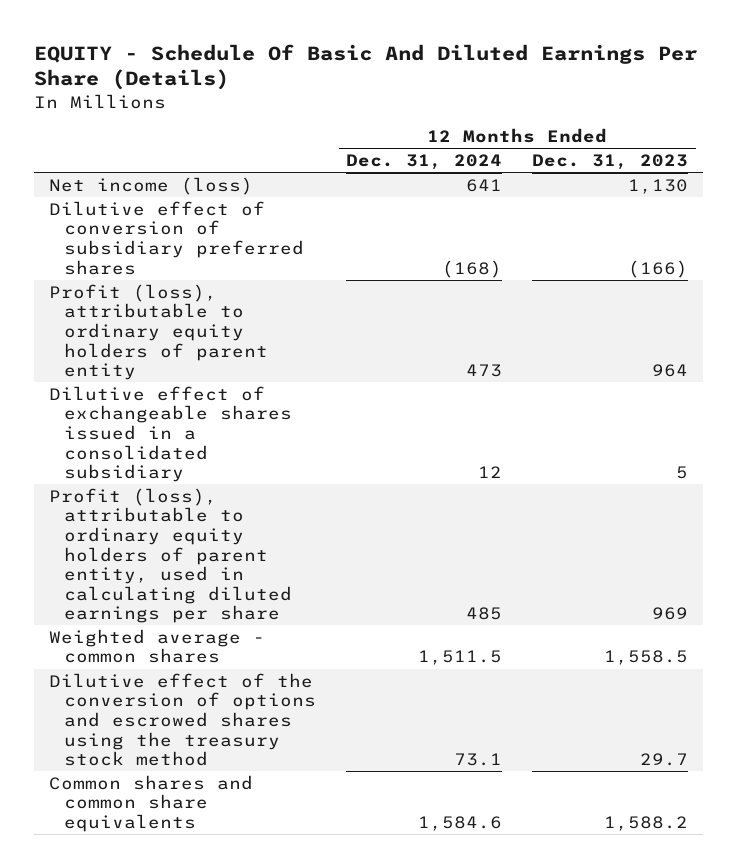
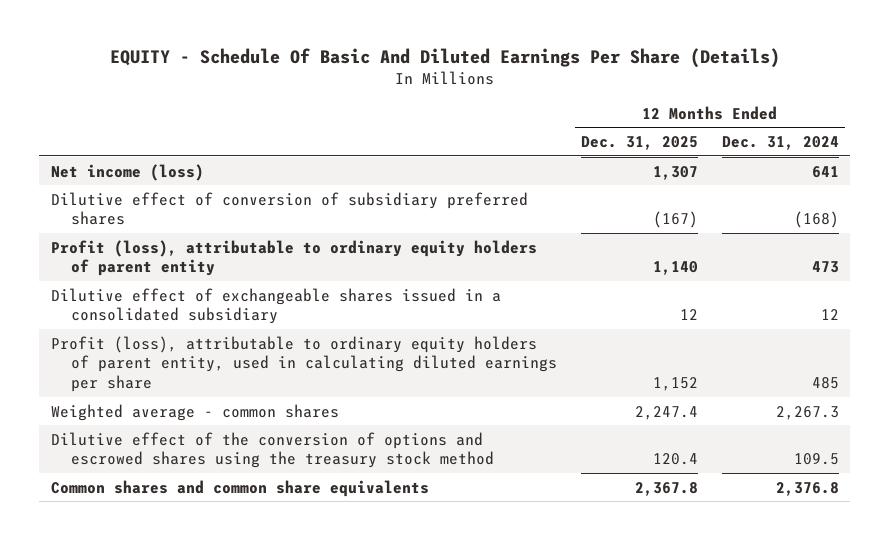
- | 12 Months Ended Dec. 31, 2024 | 12 Months Ended Dec. 31, 2023
+ | 12 Months Ended Dec. 31, 2025 | 12 Months Ended Dec. 31, 2024
- Weighted average - common shares | 1,511.5 | 1,558.5
- Dilutive effect of the conversion of options and escrowed shares using the treasury stock method | 73.1 | 29.7
- Common shares and common share equivalents | 1,584.6 | 1,588.2
+ Weighted average - common shares | 2,247.4 | 2,267.3
+ Dilutive effect of the conversion of options and escrowed shares using the treasury stock method | 120.4 | 109.5
+ Common shares and common share equivalents | 2,367.8 | 2,376.8

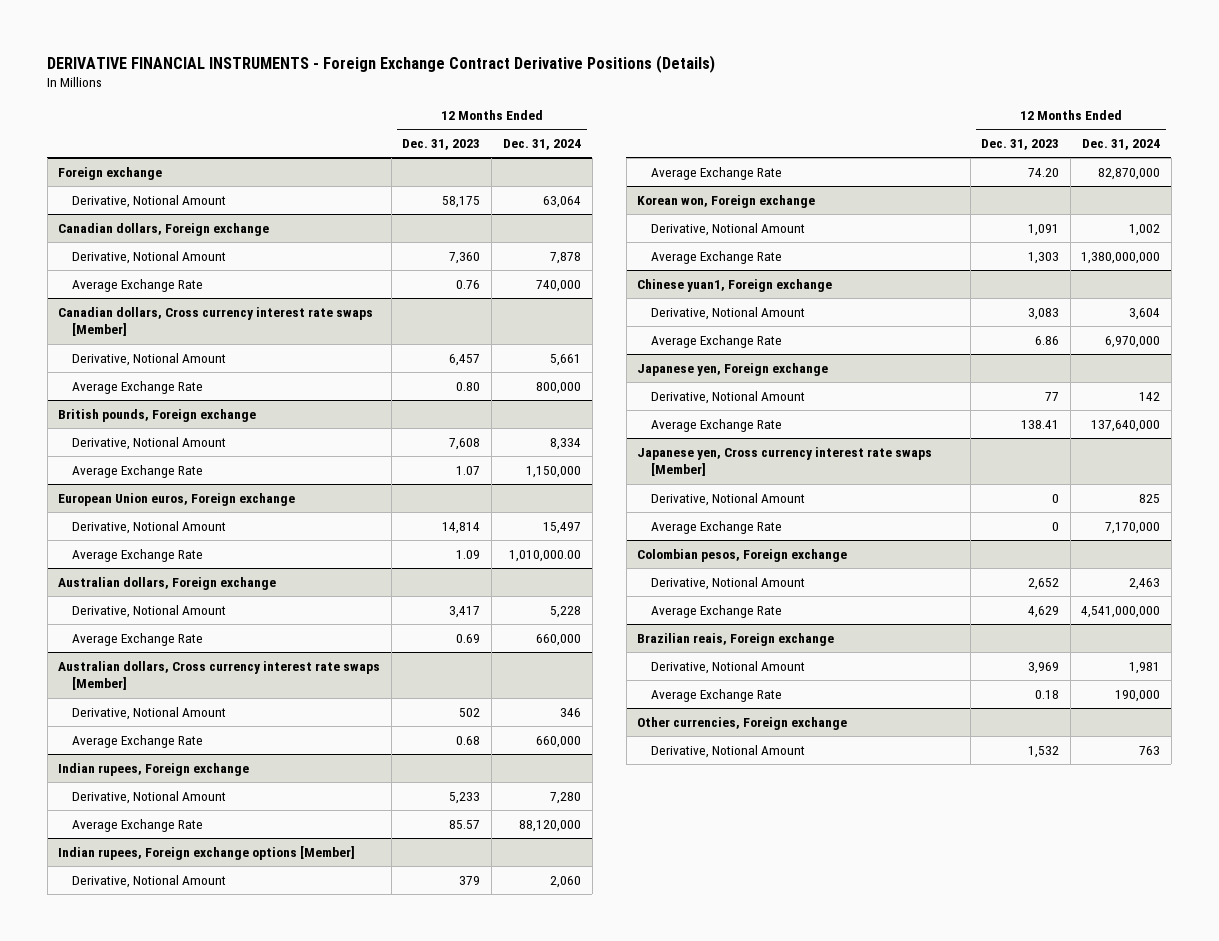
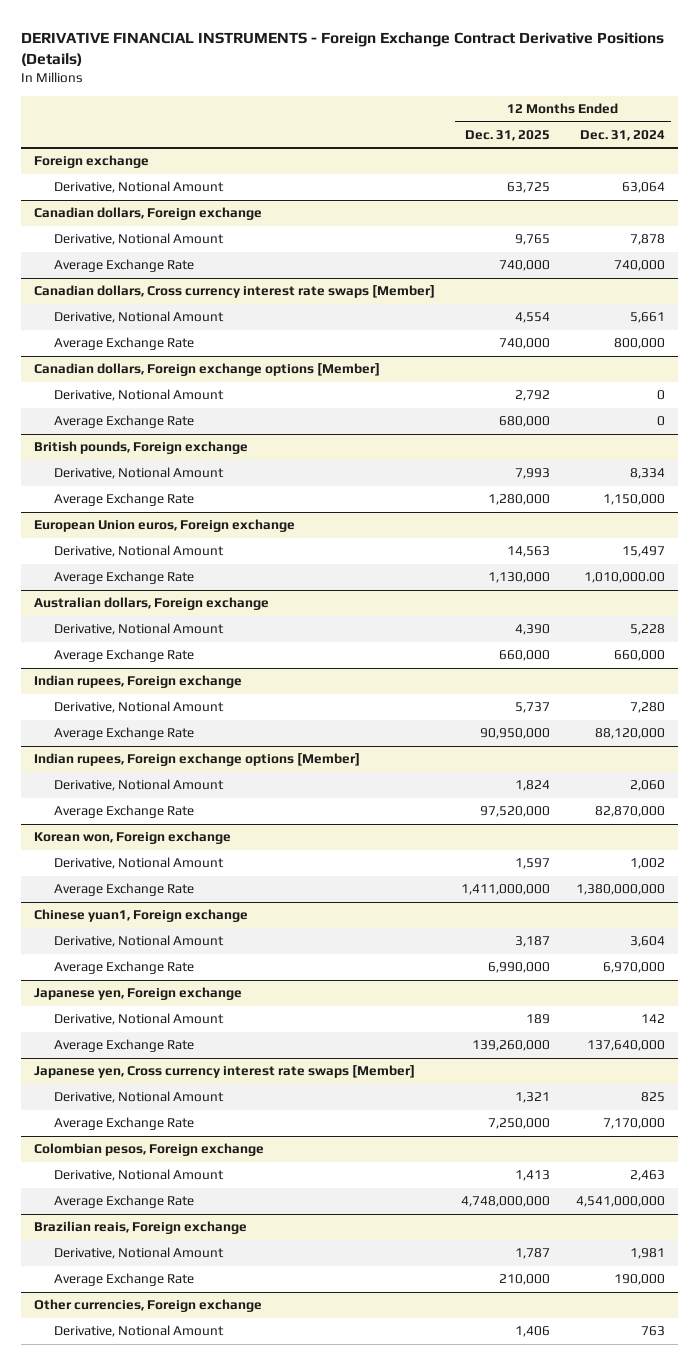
- | 12 Months Ended Dec. 31, 2023 | 12 Months Ended Dec. 31, 2024
+ | 12 Months Ended Dec. 31, 2025 | 12 Months Ended Dec. 31, 2024
+ Canadian dollars, Foreign exchange options [Member]
+ Derivative, Notional Amount | 2,792 | 0
+ Average Exchange Rate | 680,000 | 0
- Australian dollars, Cross currency interest rate swaps [Member]
- Derivative, Notional Amount | 502 | 346
- Average Exchange Rate | 0.68 | 660,000

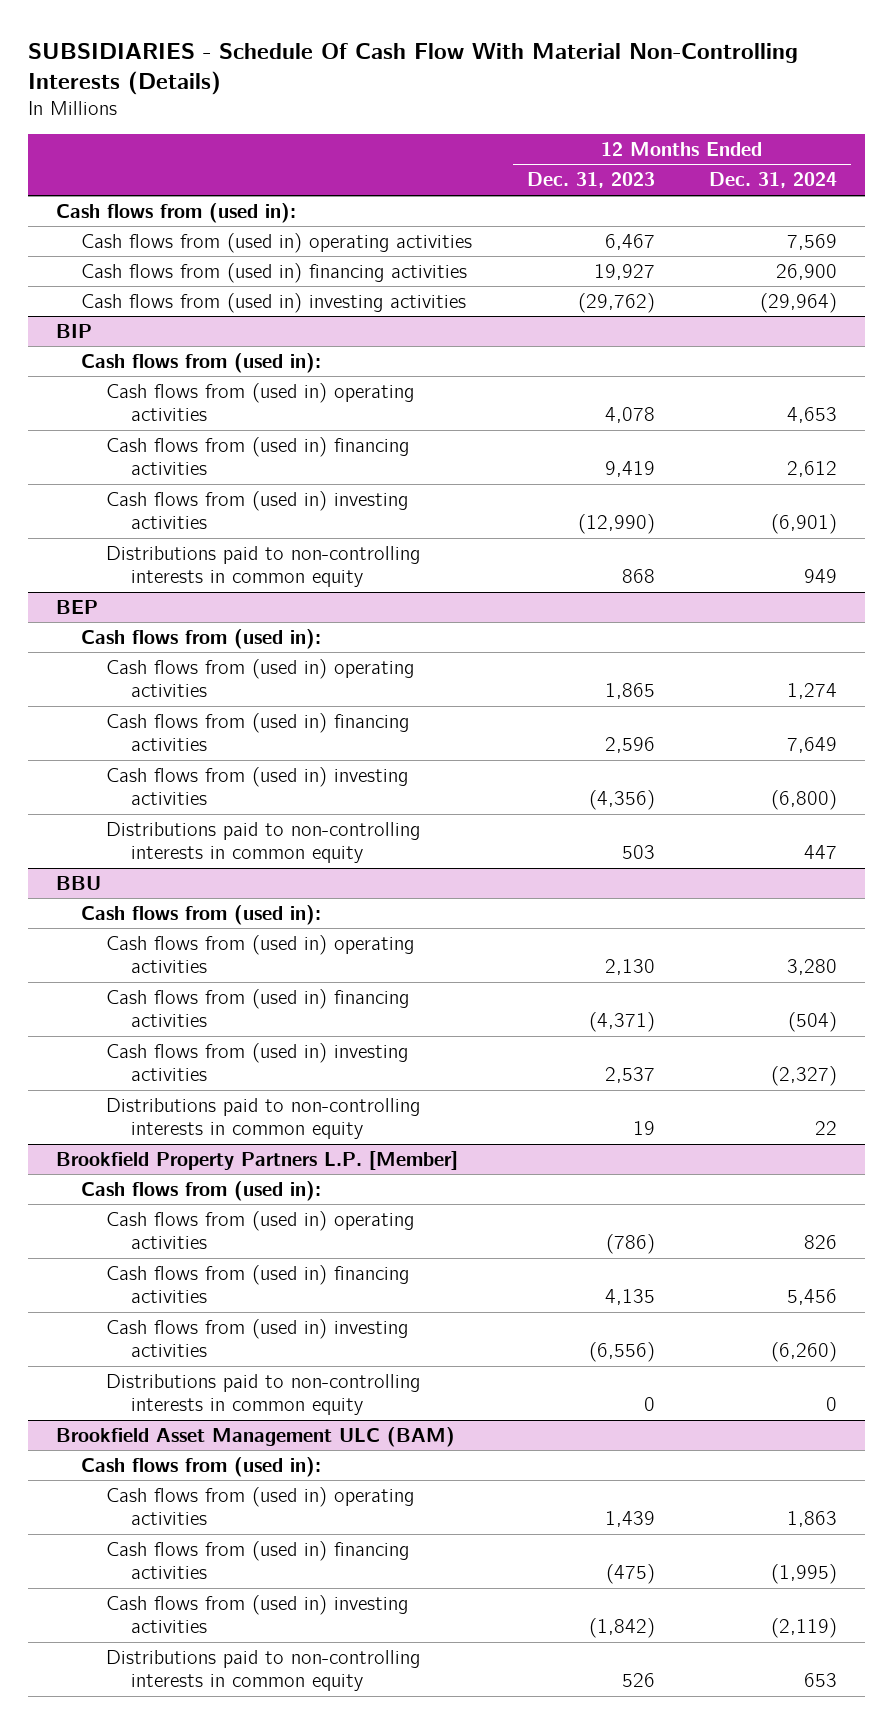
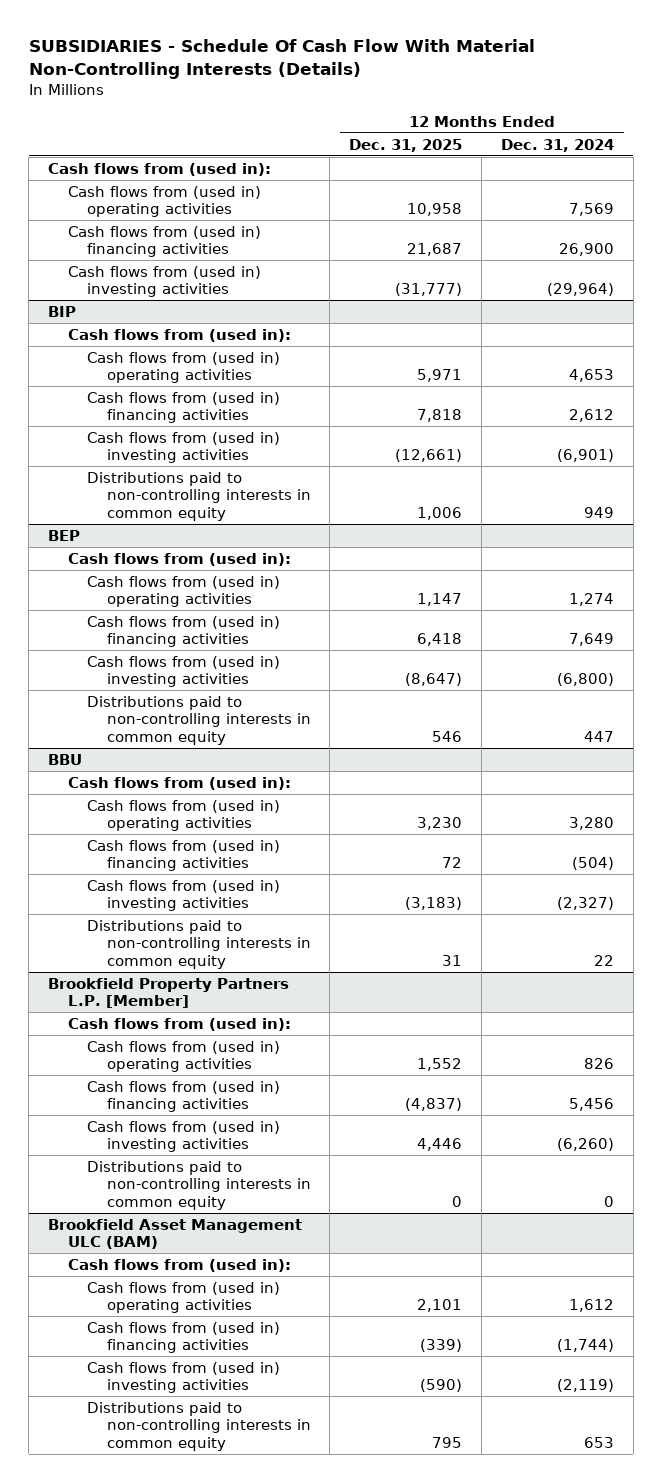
- | 12 Months Ended Dec. 31, 2023 | 12 Months Ended Dec. 31, 2024
+ | 12 Months Ended Dec. 31, 2025 | 12 Months Ended Dec. 31, 2024
@ Brookfield Asset Management ULC (BAM)
- Cash flows from (used in) operating activities | 1,439 | 1,863
- Cash flows from (used in) financing activities | (475) | (1,995)
+ Cash flows from (used in) operating activities | 2,101 | 1,612
+ Cash flows from (used in) financing activities | (339) | (1,744)

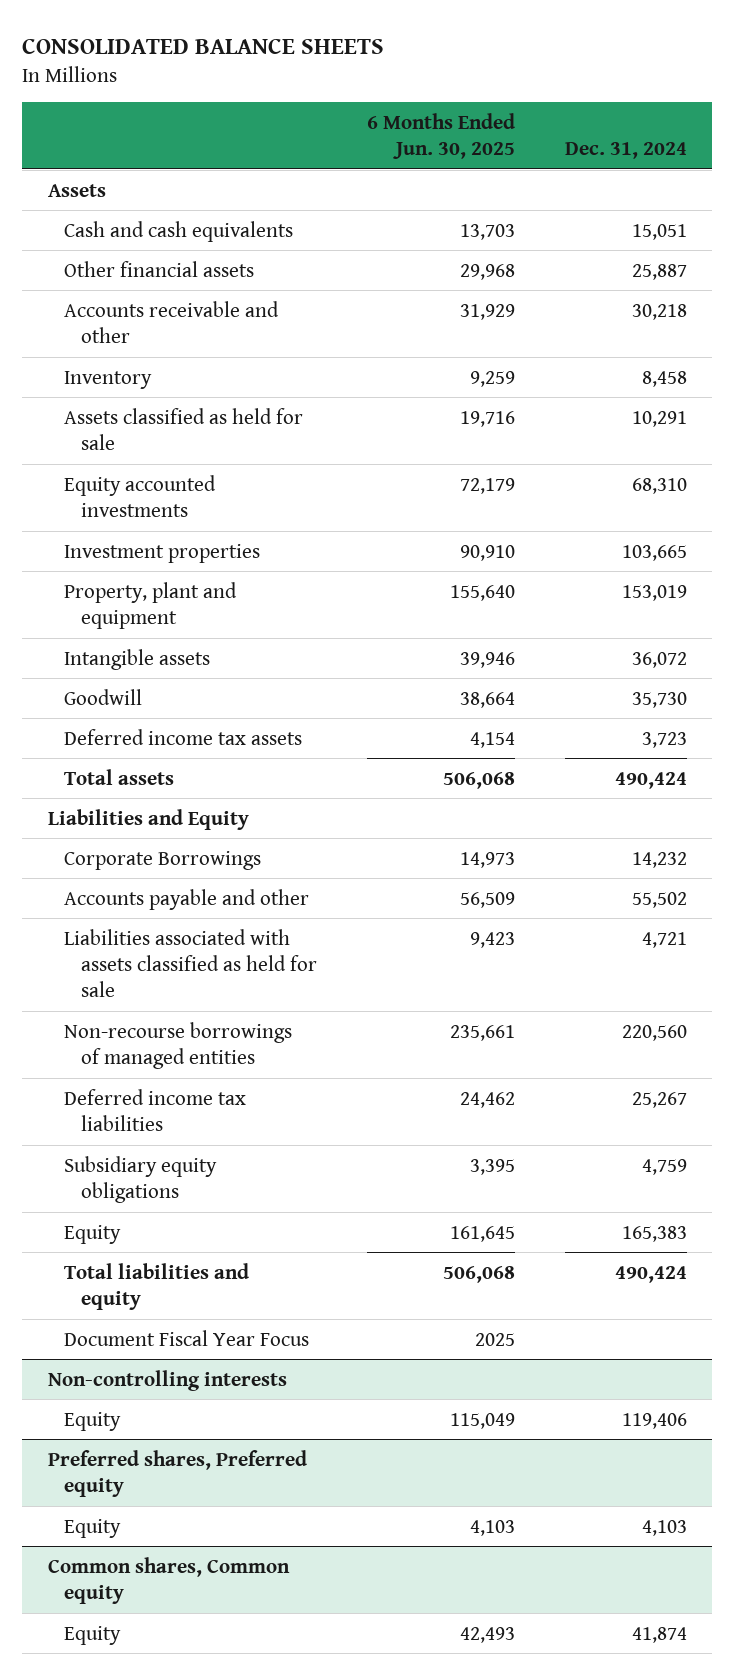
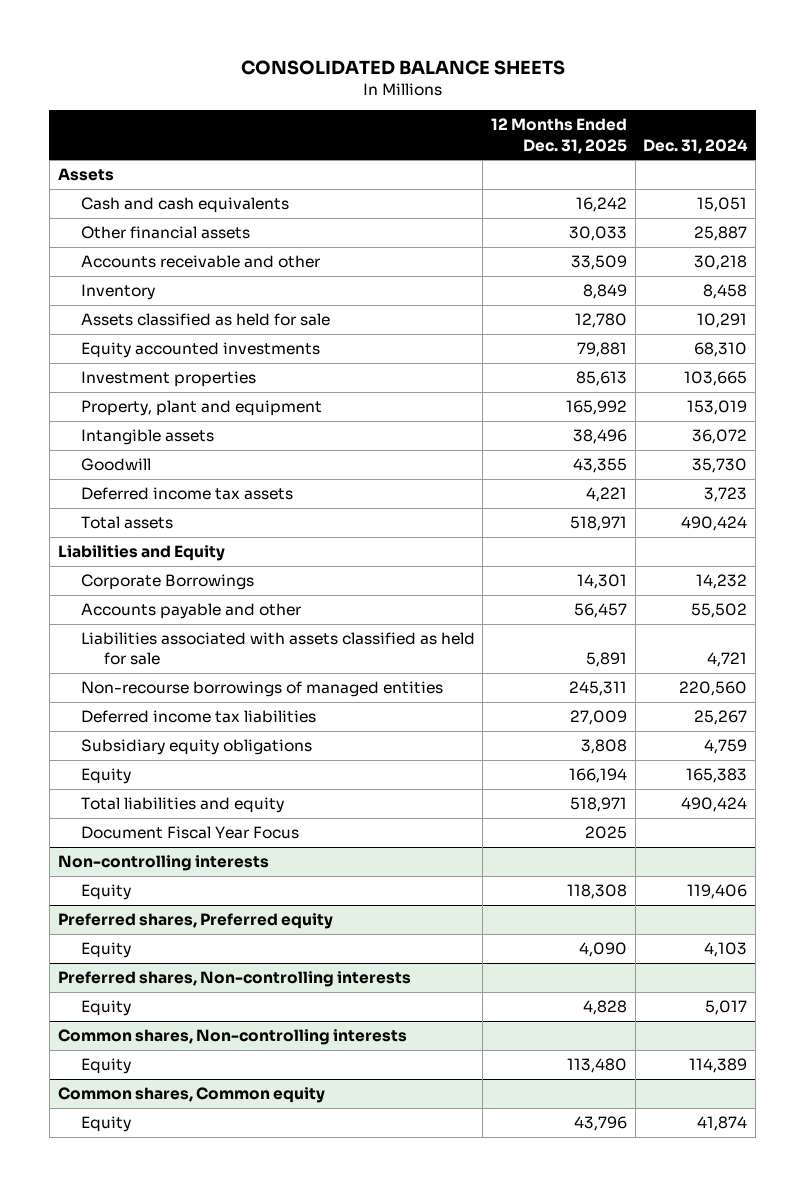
- | 6 Months Ended Jun. 30, 2025 | Dec. 31, 2024
+ | 12 Months Ended Dec. 31, 2025 | Dec. 31, 2024
+ Preferred shares, Non-controlling interests
+ Equity | 4,828 | 5,017
+ Common shares, Non-controlling interests
+ Equity | 113,480 | 114,389

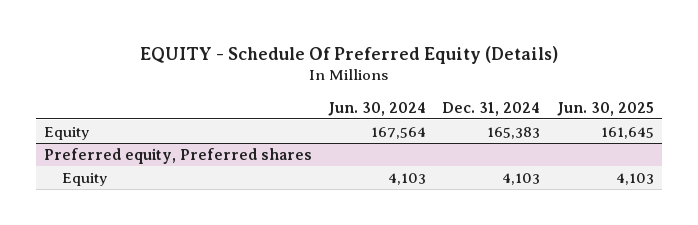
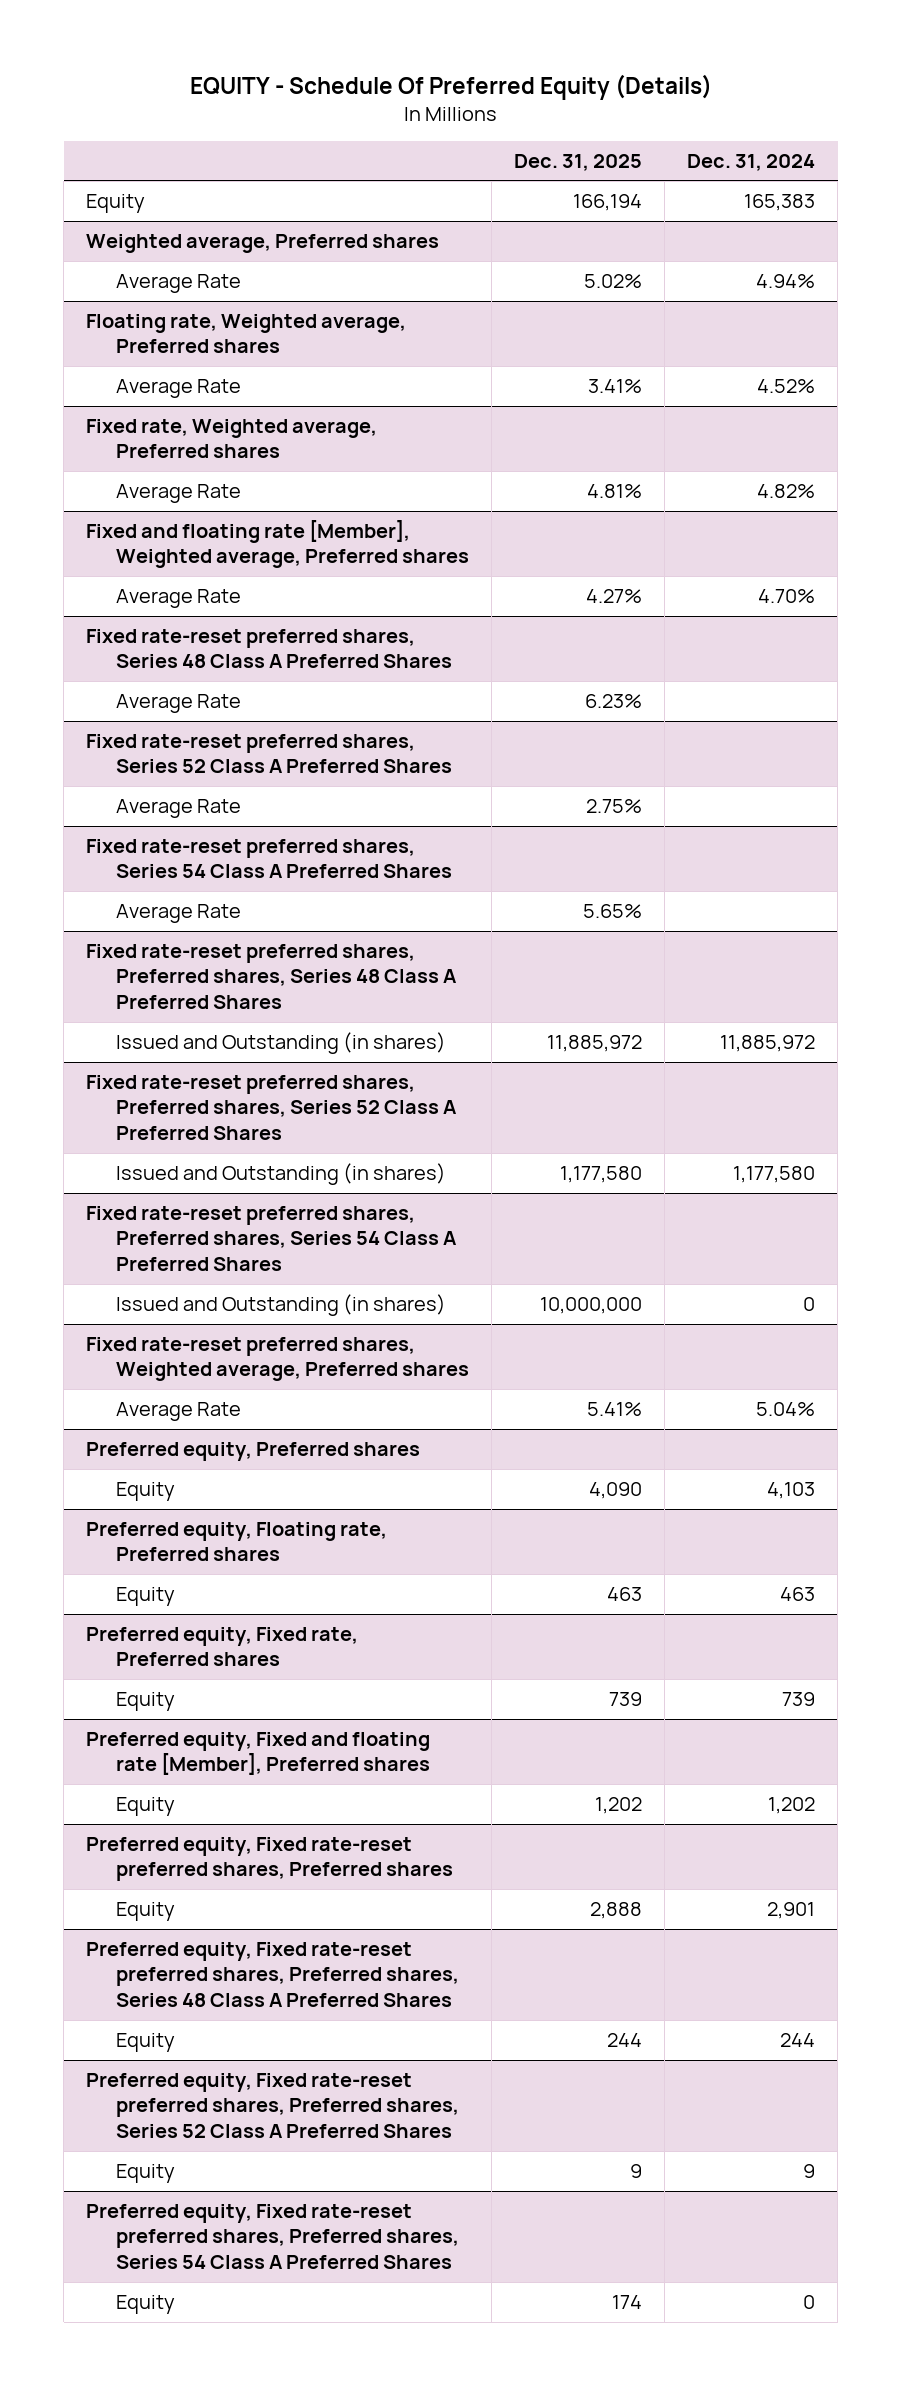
- | Jun. 30, 2024 | Dec. 31, 2024 | Jun. 30, 2025
+ | Dec. 31, 2025 | Dec. 31, 2024
+ Weighted average, Preferred shares
+ Average Rate | 5.02% | 4.94%
+ Floating rate, Weighted average, Preferred shares
+ Average Rate | 3.41% | 4.52%
+ Fixed rate, Weighted average, Preferred shares
+ Average Rate | 4.81% | 4.82%
+ Fixed and floating rate [Member], Weighted average, Preferred shares
+ Average Rate | 4.27% | 4.70%
+ Fixed rate-reset preferred shares, Series 48 Class A Preferred Shares
+ Average Rate | 6.23% |
+ Fixed rate-reset preferred shares, Series 52 Class A Preferred Shares
+ Average Rate | 2.75% |
+ Fixed rate-reset preferred shares, Series 54 Class A Preferred Shares
+ Average Rate | 5.65% |
+ Fixed rate-reset preferred shares, Preferred shares, Series 48 Class A Preferred Shares
+ Issued and Outstanding (in shares) | 11,885,972 | 11,885,972
+ Fixed rate-reset preferred shares, Preferred shares, Series 52 Class A Preferred Shares
+ Issued and Outstanding (in shares) | 1,177,580 | 1,177,580
+ Fixed rate-reset preferred shares, Preferred shares, Series 54 Class A Preferred Shares
+ Issued and Outstanding (in shares) | 10,000,000 | 0
+ Fixed rate-reset preferred shares, Weighted average, Preferred shares
+ Average Rate | 5.41% | 5.04%
+ Preferred equity, Floating rate, Preferred shares
+ Equity | 463 | 463
+ Preferred equity, Fixed rate, Preferred shares
+ Equity | 739 | 739
+ Preferred equity, Fixed and floating rate [Member], Preferred shares
+ Equity | 1,202 | 1,202
+ Preferred equity, Fixed rate-reset preferred shares, Preferred shares
+ Equity | 2,888 | 2,901
+ Preferred equity, Fixed rate-reset preferred shares, Preferred shares, Series 48 Class A Preferred Shares
+ Equity | 244 | 244
+ Preferred equity, Fixed rate-reset preferred shares, Preferred shares, Series 52 Class A Preferred Shares
+ Equity | 9 | 9
+ Preferred equity, Fixed rate-reset preferred shares, Preferred shares, Series 54 Class A Preferred Shares
+ Equity | 174 | 0

